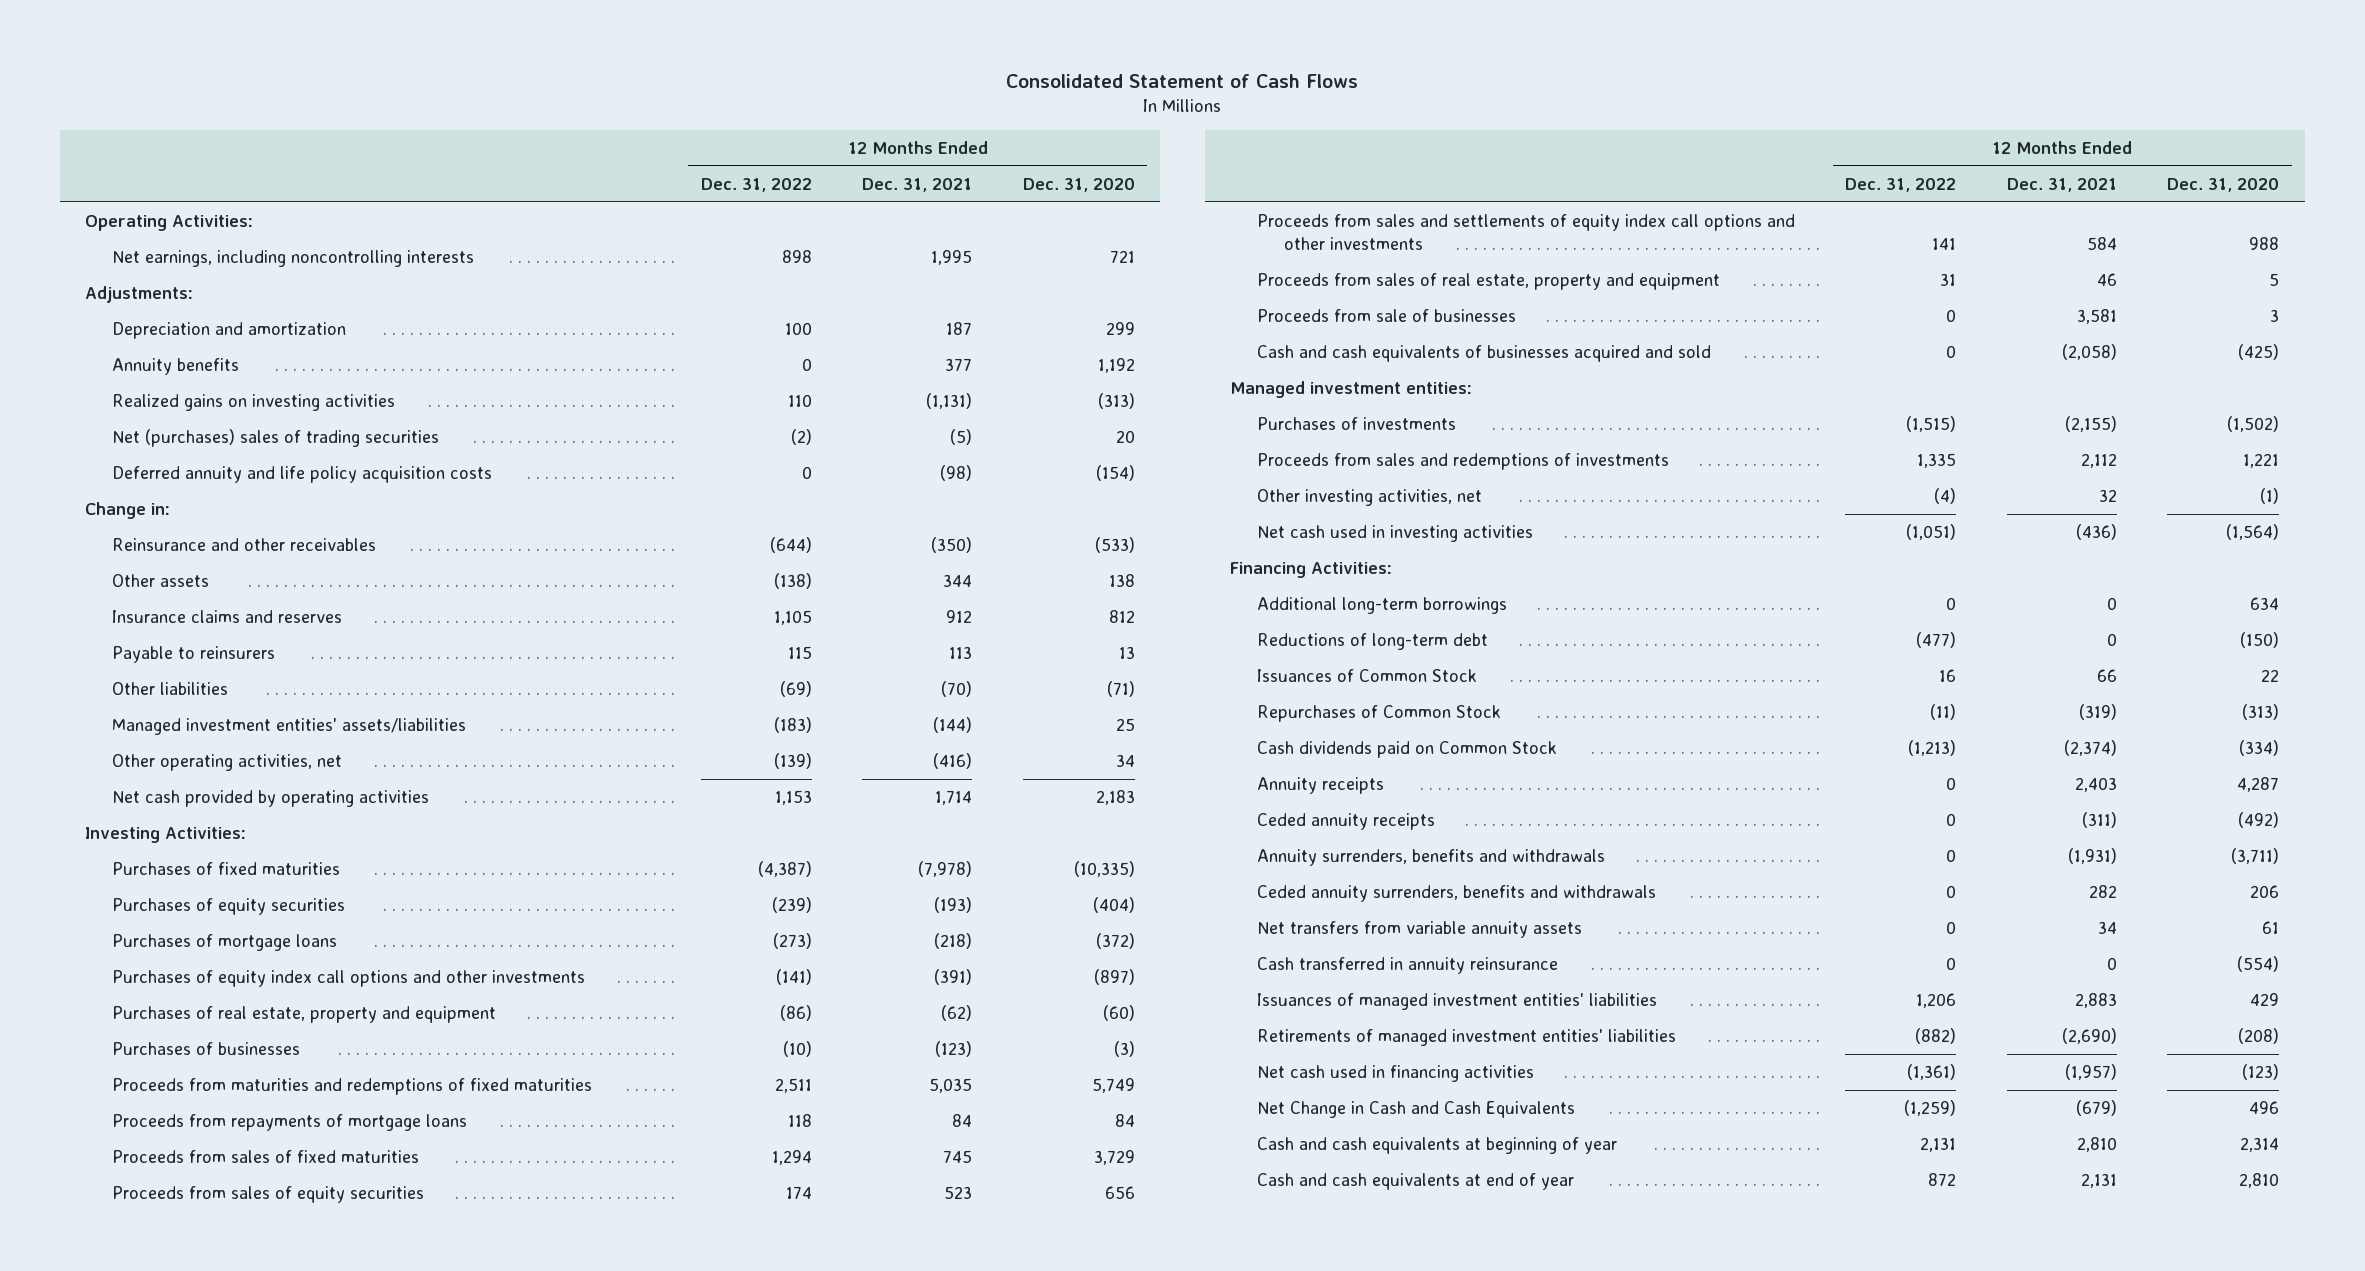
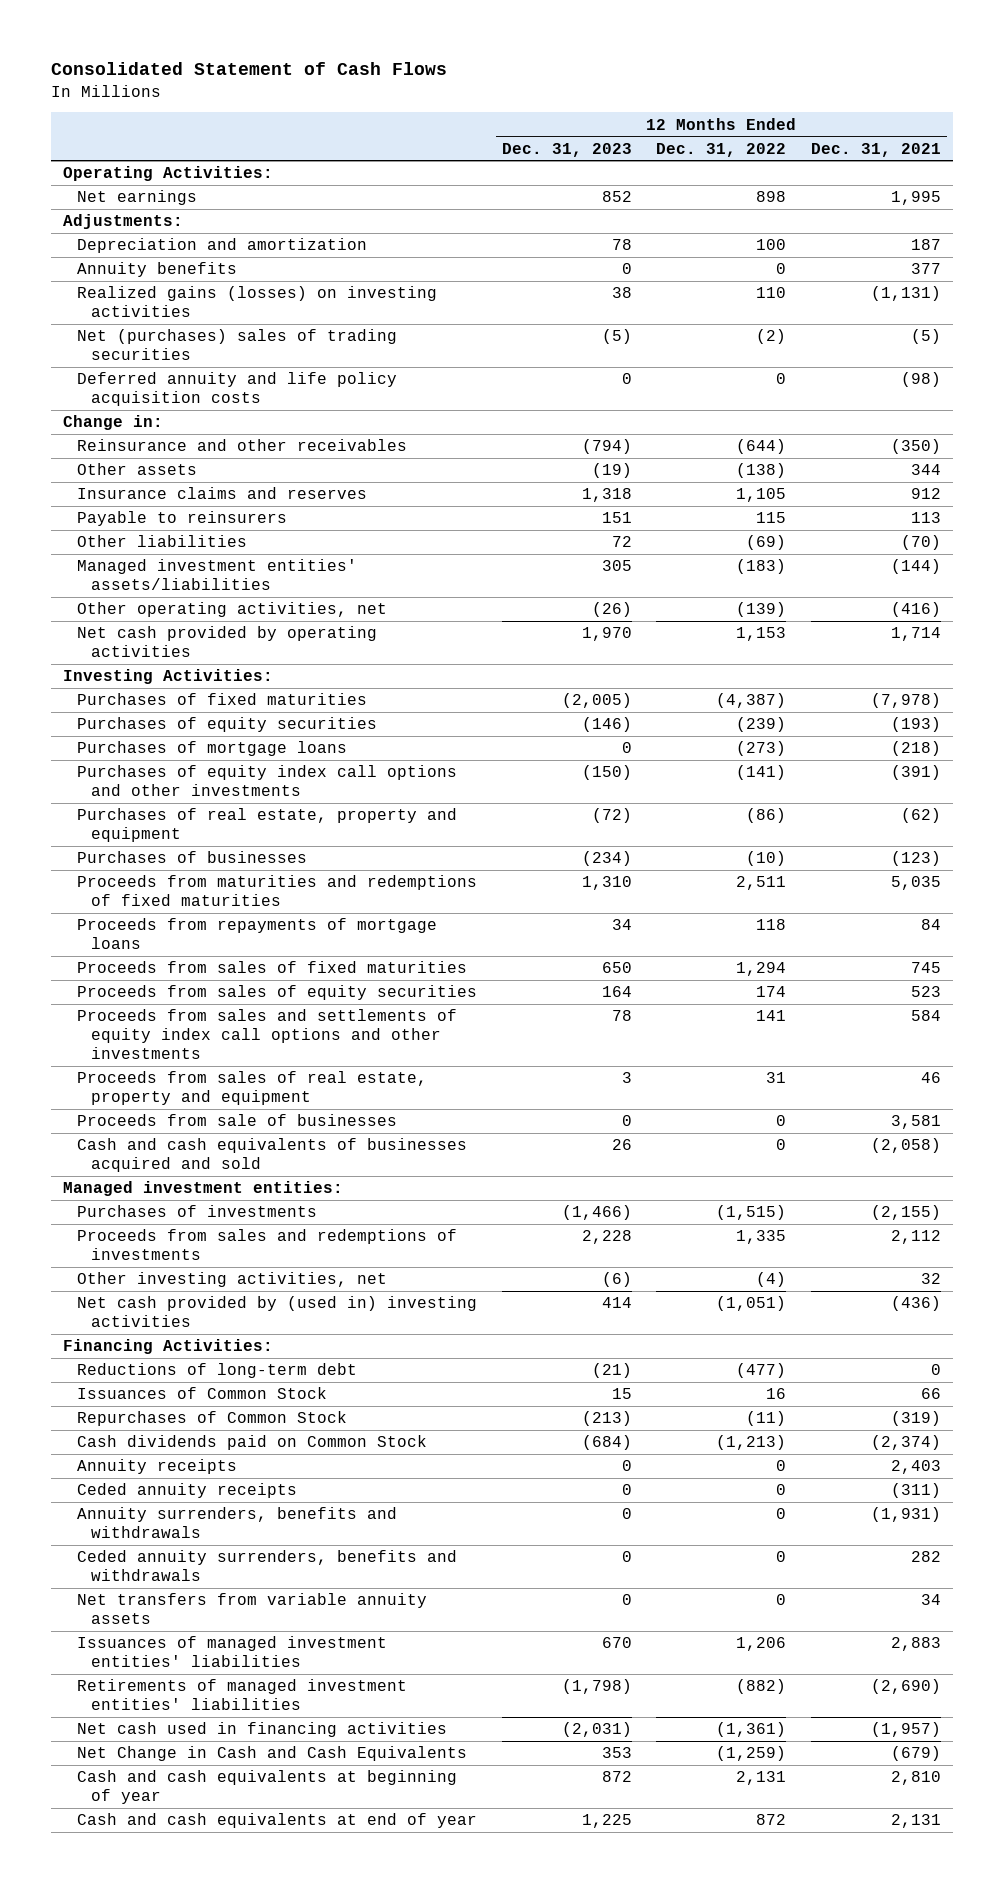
- | 12 Months Ended Dec. 31, 2022 | 12 Months Ended Dec. 31, 2021 | 12 Months Ended Dec. 31, 2020
+ | 12 Months Ended Dec. 31, 2023 | 12 Months Ended Dec. 31, 2022 | 12 Months Ended Dec. 31, 2021
- Net earnings, including noncontrolling interests | 898 | 1,995 | 721
+ Net earnings | 852 | 898 | 1,995
- Realized gains on investing activities | 110 | (1,131) | (313)
+ Realized gains (losses) on investing activities | 38 | 110 | (1,131)
- Net cash used in investing activities | (1,051) | (436) | (1,564)
+ Net cash provided by (used in) investing activities | 414 | (1,051) | (436)
- Additional long-term borrowings | 0 | 0 | 634
- Cash transferred in annuity reinsurance | 0 | 0 | (554)

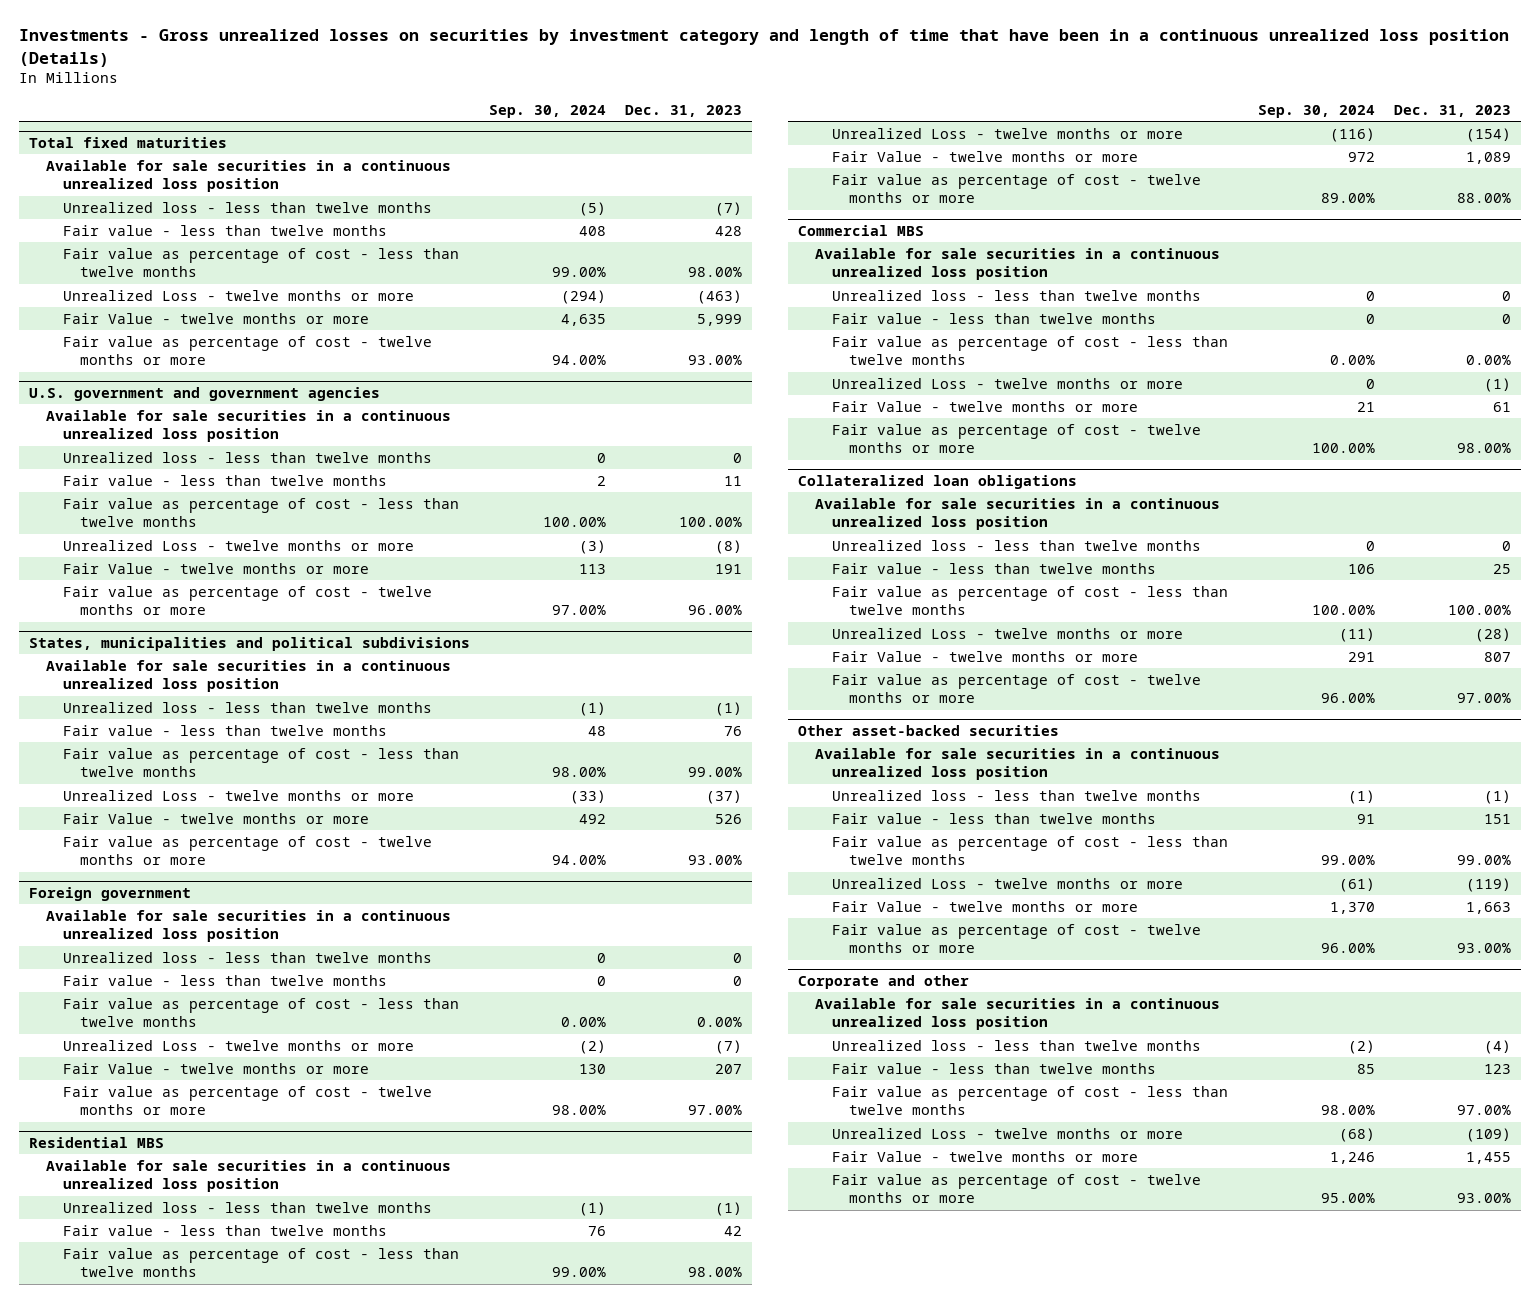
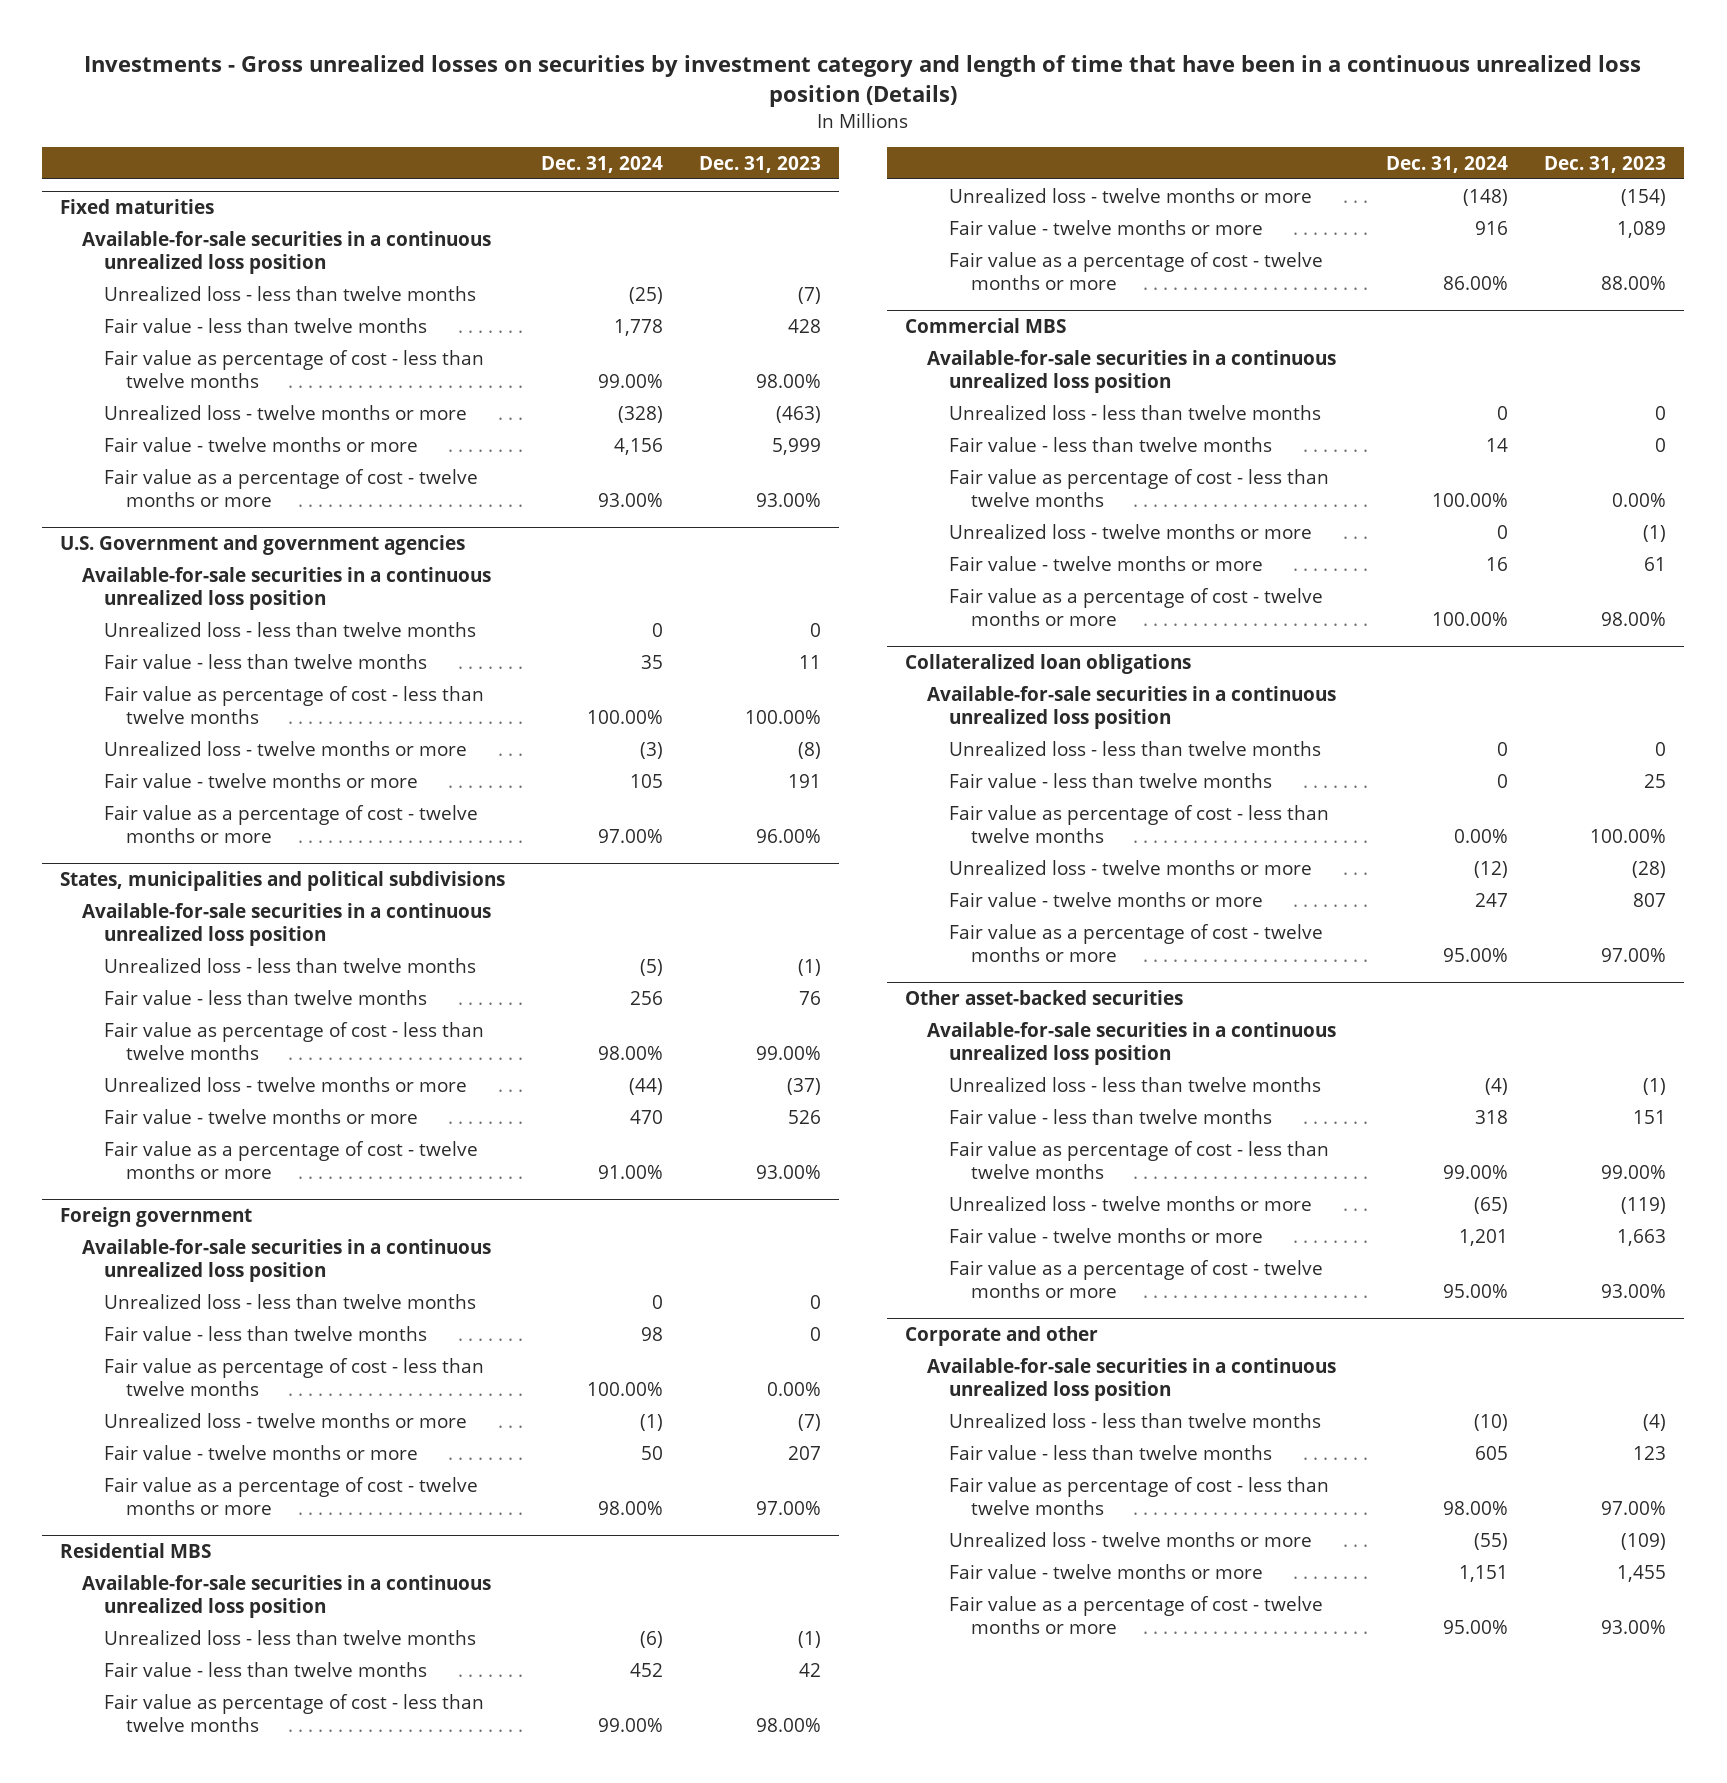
- | Sep. 30, 2024 | Dec. 31, 2023
+ | Dec. 31, 2024 | Dec. 31, 2023
- Total fixed maturities
- Available for sale securities in a continuous unrealized loss position
+ Fixed maturities
+ Available-for-sale securities in a continuous unrealized loss position
- Unrealized Loss - twelve months or more | (294) | (463)
- Fair Value - twelve months or more | 4,635 | 5,999
- Fair value as percentage of cost - twelve months or more | 94.00% | 93.00%
- U.S. government and government agencies
- Available for sale securities in a continuous unrealized loss position
+ Unrealized loss - twelve months or more | (328) | (463)
+ Fair value - twelve months or more | 4,156 | 5,999
+ Fair value as a percentage of cost - twelve months or more | 93.00% | 93.00%
+ U.S. Government and government agencies
+ Available-for-sale securities in a continuous unrealized loss position
- Unrealized Loss - twelve months or more | (3) | (8)
- Fair Value - twelve months or more | 113 | 191
- Fair value as percentage of cost - twelve months or more | 97.00% | 96.00%
+ Unrealized loss - twelve months or more | (3) | (8)
+ Fair value - twelve months or more | 105 | 191
+ Fair value as a percentage of cost - twelve months or more | 97.00% | 96.00%
@ States, municipalities and political subdivisions
- Available for sale securities in a continuous unrealized loss position
+ Available-for-sale securities in a continuous unrealized loss position
- Unrealized Loss - twelve months or more | (33) | (37)
- Fair Value - twelve months or more | 492 | 526
- Fair value as percentage of cost - twelve months or more | 94.00% | 93.00%
+ Unrealized loss - twelve months or more | (44) | (37)
+ Fair value - twelve months or more | 470 | 526
+ Fair value as a percentage of cost - twelve months or more | 91.00% | 93.00%
@ Foreign government
- Available for sale securities in a continuous unrealized loss position
+ Available-for-sale securities in a continuous unrealized loss position
- Unrealized Loss - twelve months or more | (2) | (7)
- Fair Value - twelve months or more | 130 | 207
- Fair value as percentage of cost - twelve months or more | 98.00% | 97.00%
+ Unrealized loss - twelve months or more | (1) | (7)
+ Fair value - twelve months or more | 50 | 207
+ Fair value as a percentage of cost - twelve months or more | 98.00% | 97.00%
@ Residential MBS
- Available for sale securities in a continuous unrealized loss position
+ Available-for-sale securities in a continuous unrealized loss position
- Unrealized Loss - twelve months or more | (116) | (154)
- Fair Value - twelve months or more | 972 | 1,089
- Fair value as percentage of cost - twelve months or more | 89.00% | 88.00%
+ Unrealized loss - twelve months or more | (148) | (154)
+ Fair value - twelve months or more | 916 | 1,089
+ Fair value as a percentage of cost - twelve months or more | 86.00% | 88.00%
@ Commercial MBS
- Available for sale securities in a continuous unrealized loss position
+ Available-for-sale securities in a continuous unrealized loss position
- Unrealized Loss - twelve months or more | 0 | (1)
- Fair Value - twelve months or more | 21 | 61
- Fair value as percentage of cost - twelve months or more | 100.00% | 98.00%
+ Unrealized loss - twelve months or more | 0 | (1)
+ Fair value - twelve months or more | 16 | 61
+ Fair value as a percentage of cost - twelve months or more | 100.00% | 98.00%
@ Collateralized loan obligations
- Available for sale securities in a continuous unrealized loss position
+ Available-for-sale securities in a continuous unrealized loss position
- Unrealized Loss - twelve months or more | (11) | (28)
- Fair Value - twelve months or more | 291 | 807
- Fair value as percentage of cost - twelve months or more | 96.00% | 97.00%
+ Unrealized loss - twelve months or more | (12) | (28)
+ Fair value - twelve months or more | 247 | 807
+ Fair value as a percentage of cost - twelve months or more | 95.00% | 97.00%
@ Other asset-backed securities
- Available for sale securities in a continuous unrealized loss position
+ Available-for-sale securities in a continuous unrealized loss position
- Unrealized Loss - twelve months or more | (61) | (119)
- Fair Value - twelve months or more | 1,370 | 1,663
- Fair value as percentage of cost - twelve months or more | 96.00% | 93.00%
+ Unrealized loss - twelve months or more | (65) | (119)
+ Fair value - twelve months or more | 1,201 | 1,663
+ Fair value as a percentage of cost - twelve months or more | 95.00% | 93.00%
@ Corporate and other
- Available for sale securities in a continuous unrealized loss position
+ Available-for-sale securities in a continuous unrealized loss position
- Unrealized Loss - twelve months or more | (68) | (109)
- Fair Value - twelve months or more | 1,246 | 1,455
- Fair value as percentage of cost - twelve months or more | 95.00% | 93.00%
+ Unrealized loss - twelve months or more | (55) | (109)
+ Fair value - twelve months or more | 1,151 | 1,455
+ Fair value as a percentage of cost - twelve months or more | 95.00% | 93.00%

